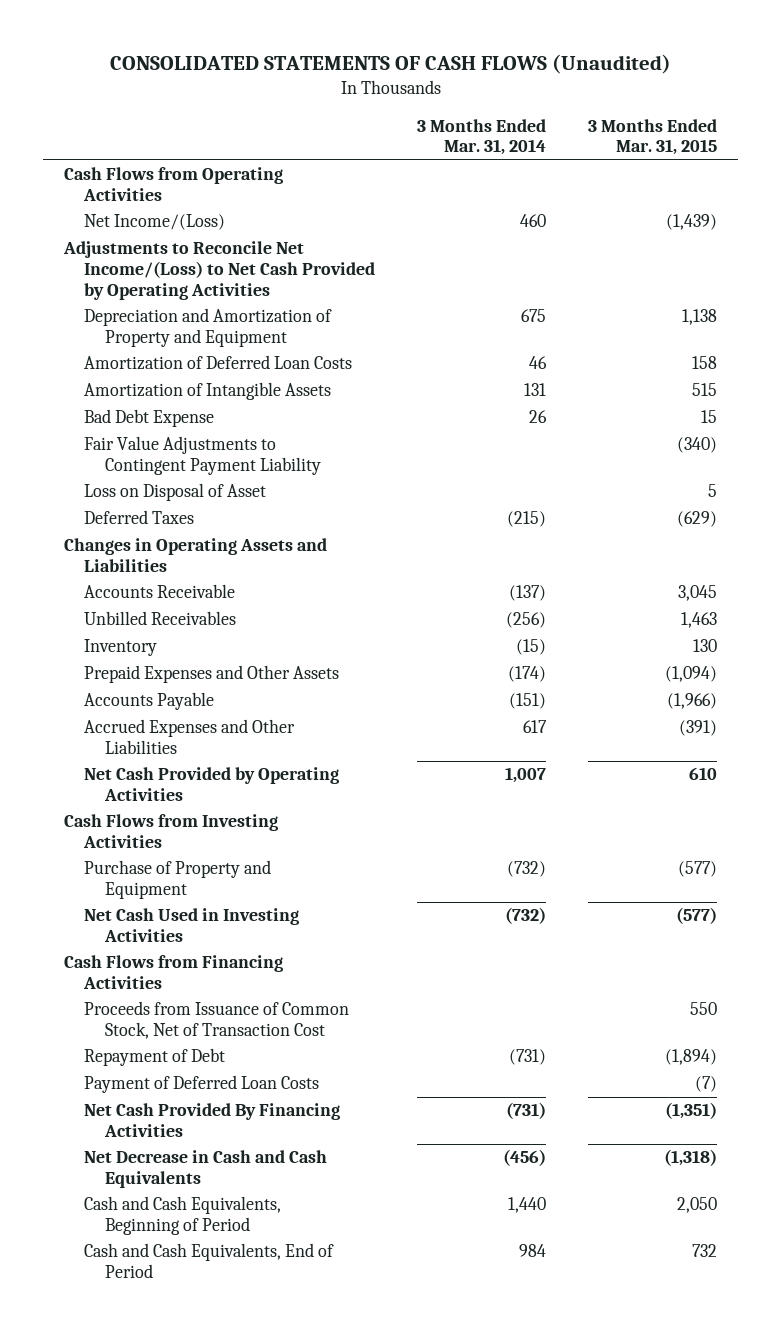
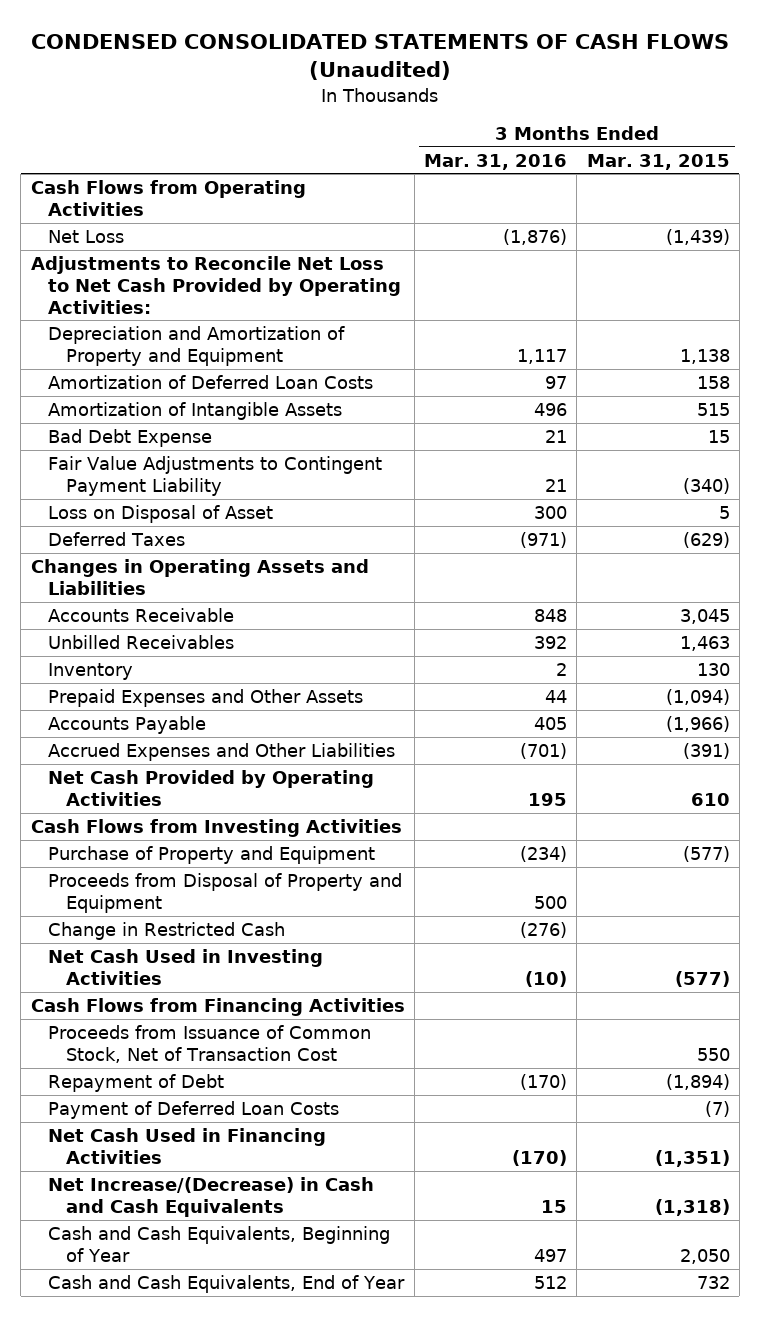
- CONSOLIDATED STATEMENTS OF CASH FLOWS (Unaudited)
+ CONDENSED CONSOLIDATED STATEMENTS OF CASH FLOWS (Unaudited)
- | 3 Months Ended Mar. 31, 2014 | 3 Months Ended Mar. 31, 2015
+ | 3 Months Ended Mar. 31, 2016 | 3 Months Ended Mar. 31, 2015
- Net Income/(Loss) | 460 | (1,439)
- Adjustments to Reconcile Net Income/(Loss) to Net Cash Provided by Operating Activities
+ Net Loss | (1,876) | (1,439)
+ Adjustments to Reconcile Net Loss to Net Cash Provided by Operating Activities:
+ Proceeds from Disposal of Property and Equipment | 500 |
+ Change in Restricted Cash | (276) |
- Net Cash Provided By Financing Activities | (731) | (1,351)
- Net Decrease in Cash and Cash Equivalents | (456) | (1,318)
- Cash and Cash Equivalents, Beginning of Period | 1,440 | 2,050
- Cash and Cash Equivalents, End of Period | 984 | 732
+ Net Cash Used in Financing Activities | (170) | (1,351)
+ Net Increase/(Decrease) in Cash and Cash Equivalents | 15 | (1,318)
+ Cash and Cash Equivalents, Beginning of Year | 497 | 2,050
+ Cash and Cash Equivalents, End of Year | 512 | 732

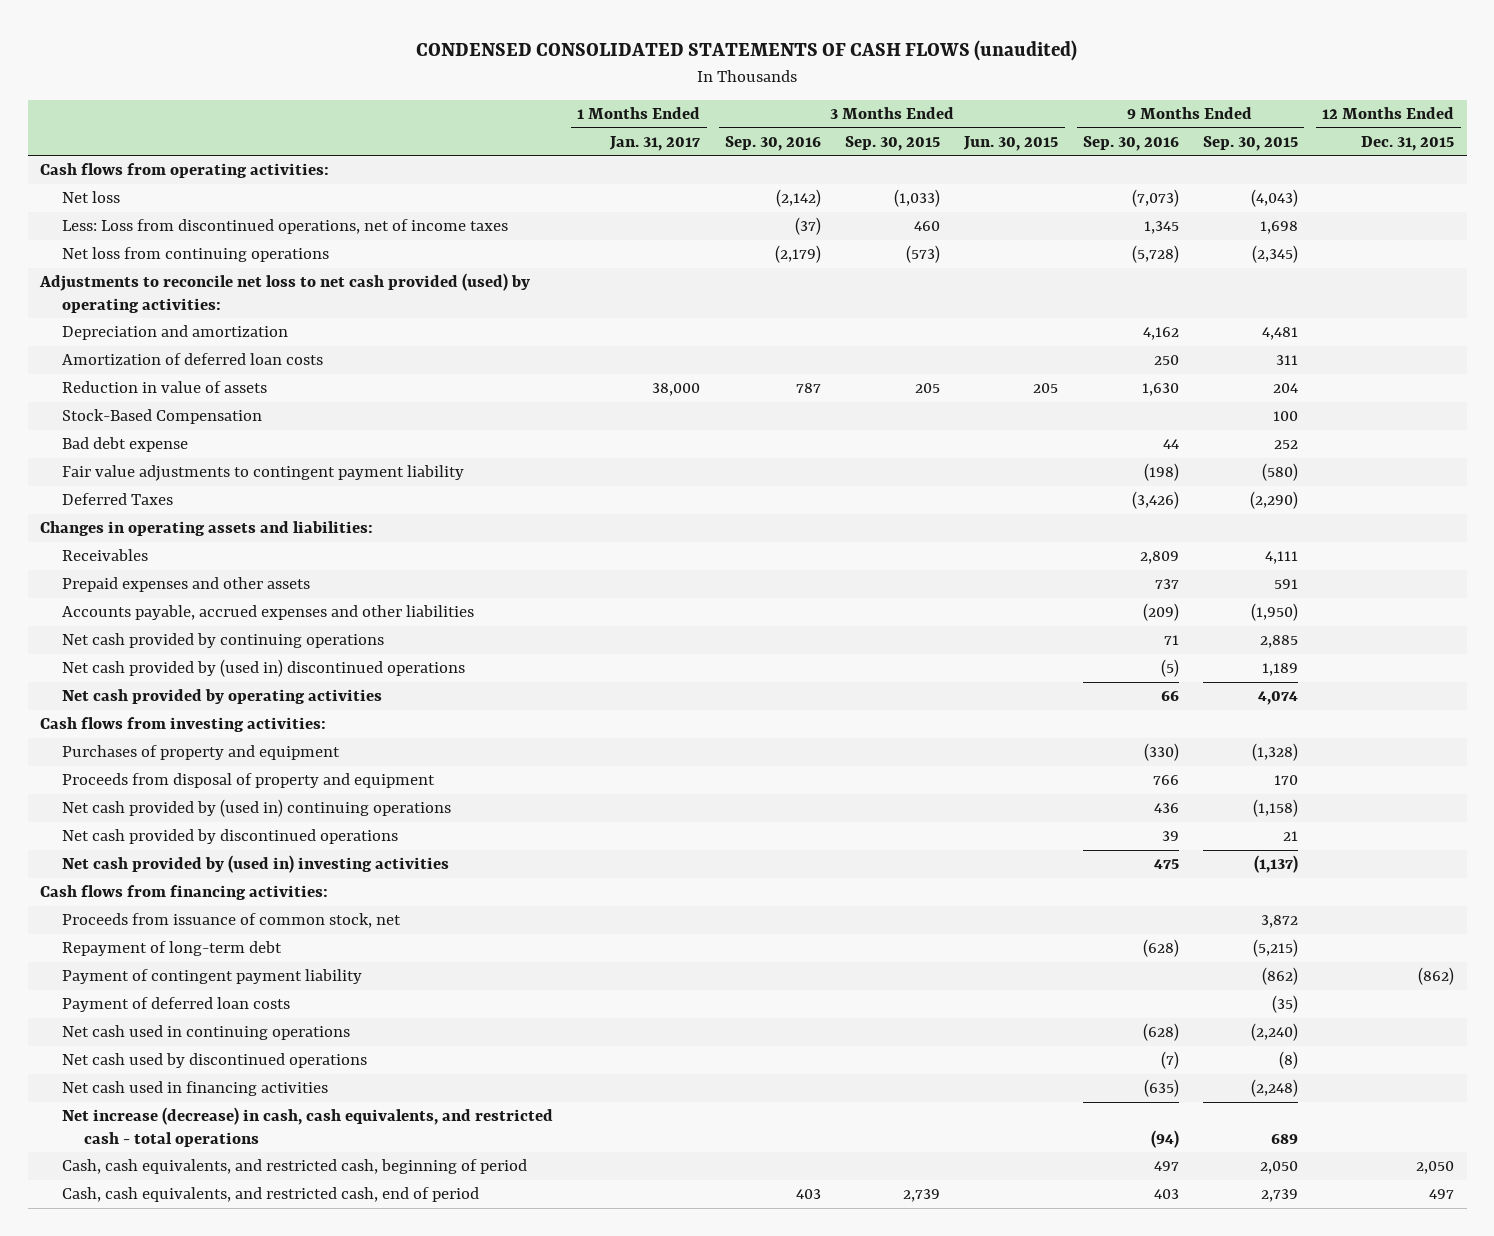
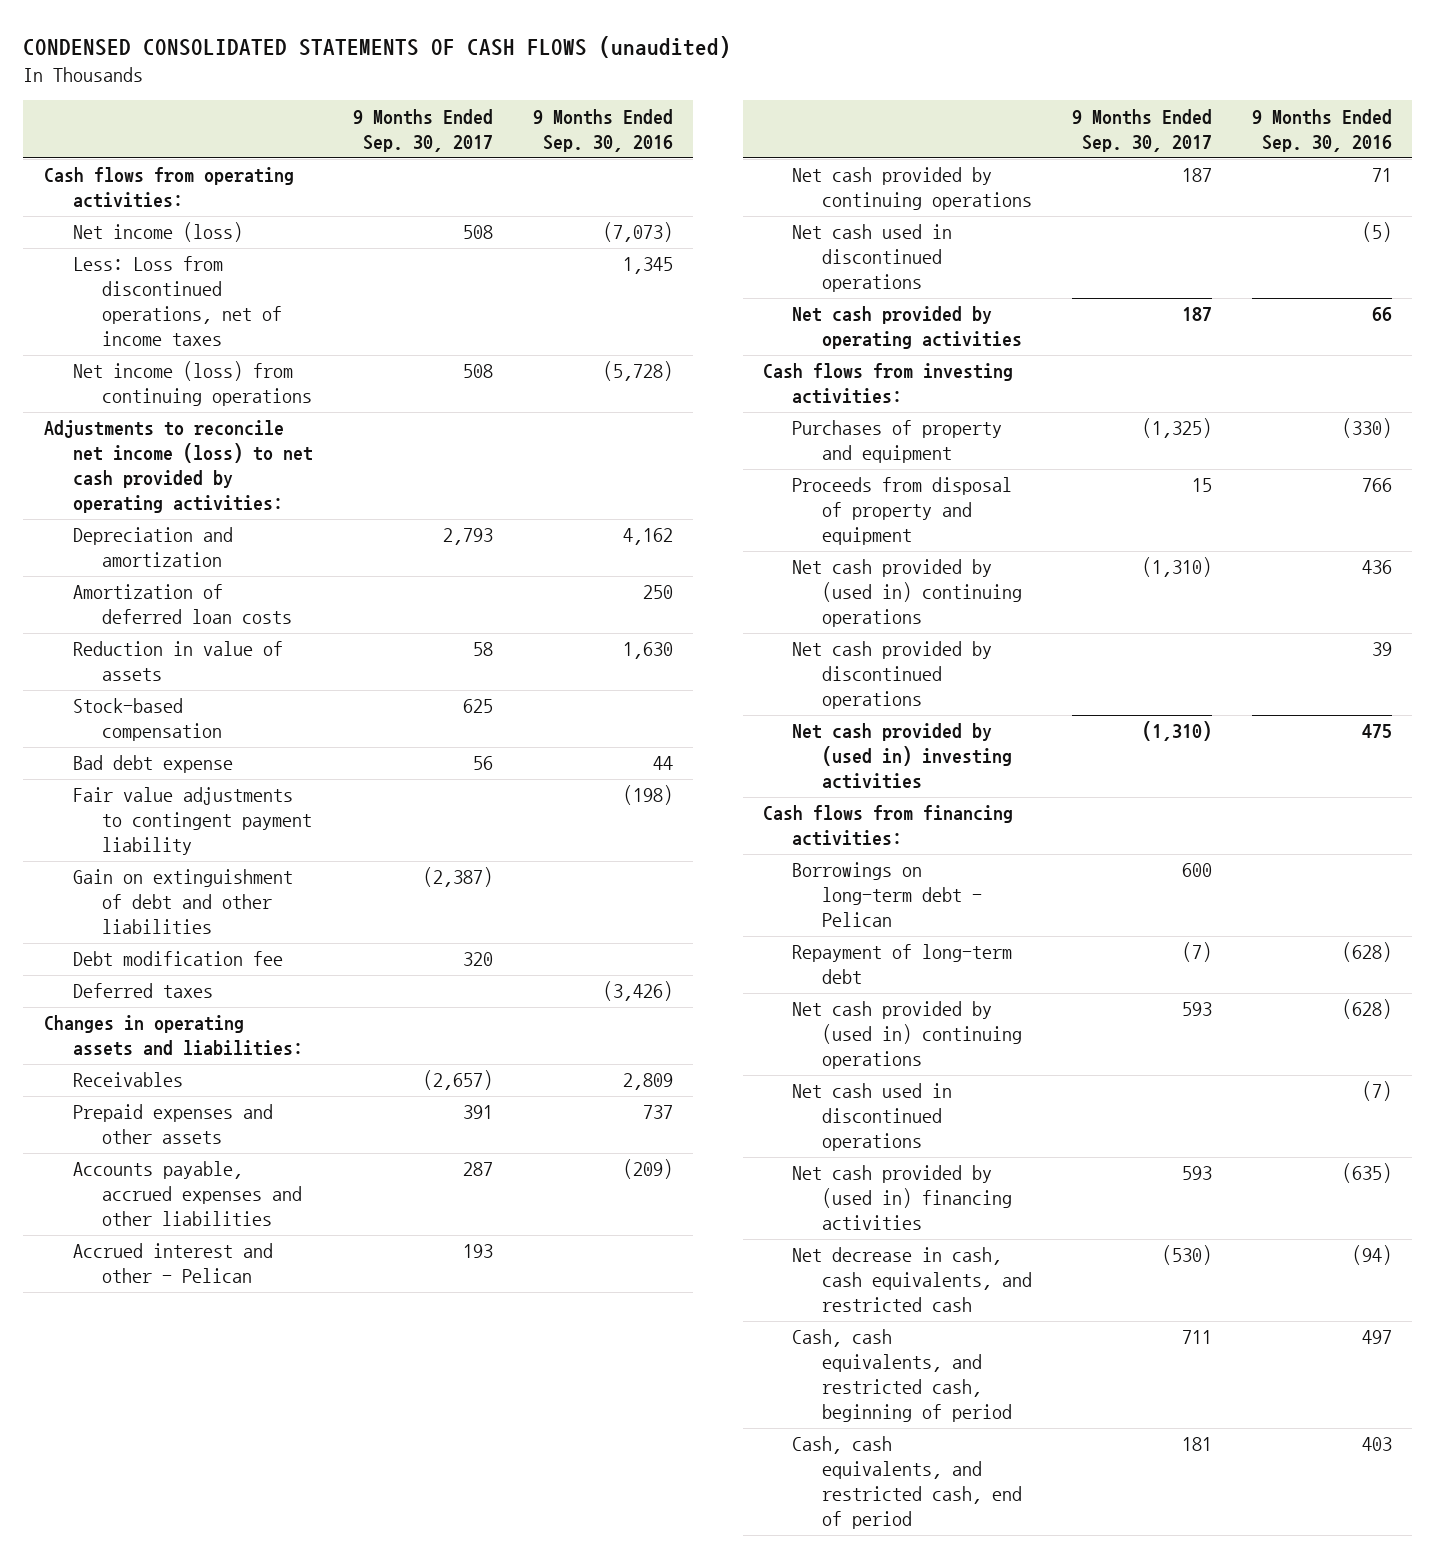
- | 1 Months Ended Jan. 31, 2017 | 3 Months Ended Sep. 30, 2016 | 3 Months Ended Sep. 30, 2015 | 3 Months Ended Jun. 30, 2015 | 9 Months Ended Sep. 30, 2016 | 9 Months Ended Sep. 30, 2015 | 12 Months Ended Dec. 31, 2015
+ | 9 Months Ended Sep. 30, 2017 | 9 Months Ended Sep. 30, 2016
- Net loss | | (2,142) | (1,033) | | (7,073) | (4,043) |
+ Net income (loss) | 508 | (7,073)
- Net loss from continuing operations | | (2,179) | (573) | | (5,728) | (2,345) |
- Adjustments to reconcile net loss to net cash provided (used) by operating activities:
+ Net income (loss) from continuing operations | 508 | (5,728)
+ Adjustments to reconcile net income (loss) to net cash provided by operating activities:
- Stock-Based Compensation | | | | | | 100 |
+ Stock-based compensation | 625 |
- Deferred Taxes | | | | | (3,426) | (2,290) |
+ Gain on extinguishment of debt and other liabilities | (2,387) |
+ Debt modification fee | 320 |
+ Deferred taxes | | (3,426)
+ Accrued interest and other - Pelican | 193 |
- Net cash provided by (used in) discontinued operations | | | | | (5) | 1,189 |
+ Net cash used in discontinued operations | | (5)
- Proceeds from issuance of common stock, net | | | | | | 3,872 |
+ Borrowings on long-term debt - Pelican | 600 |
- Payment of contingent payment liability | | | | | | (862) | (862)
- Payment of deferred loan costs | | | | | | (35) |
- Net cash used in continuing operations | | | | | (628) | (2,240) |
- Net cash used by discontinued operations | | | | | (7) | (8) |
- Net cash used in financing activities | | | | | (635) | (2,248) |
- Net increase (decrease) in cash, cash equivalents, and restricted cash - total operations | | | | | (94) | 689 |
+ Net cash provided by (used in) continuing operations | 593 | (628)
+ Net cash used in discontinued operations | | (7)
+ Net cash provided by (used in) financing activities | 593 | (635)
+ Net decrease in cash, cash equivalents, and restricted cash | (530) | (94)

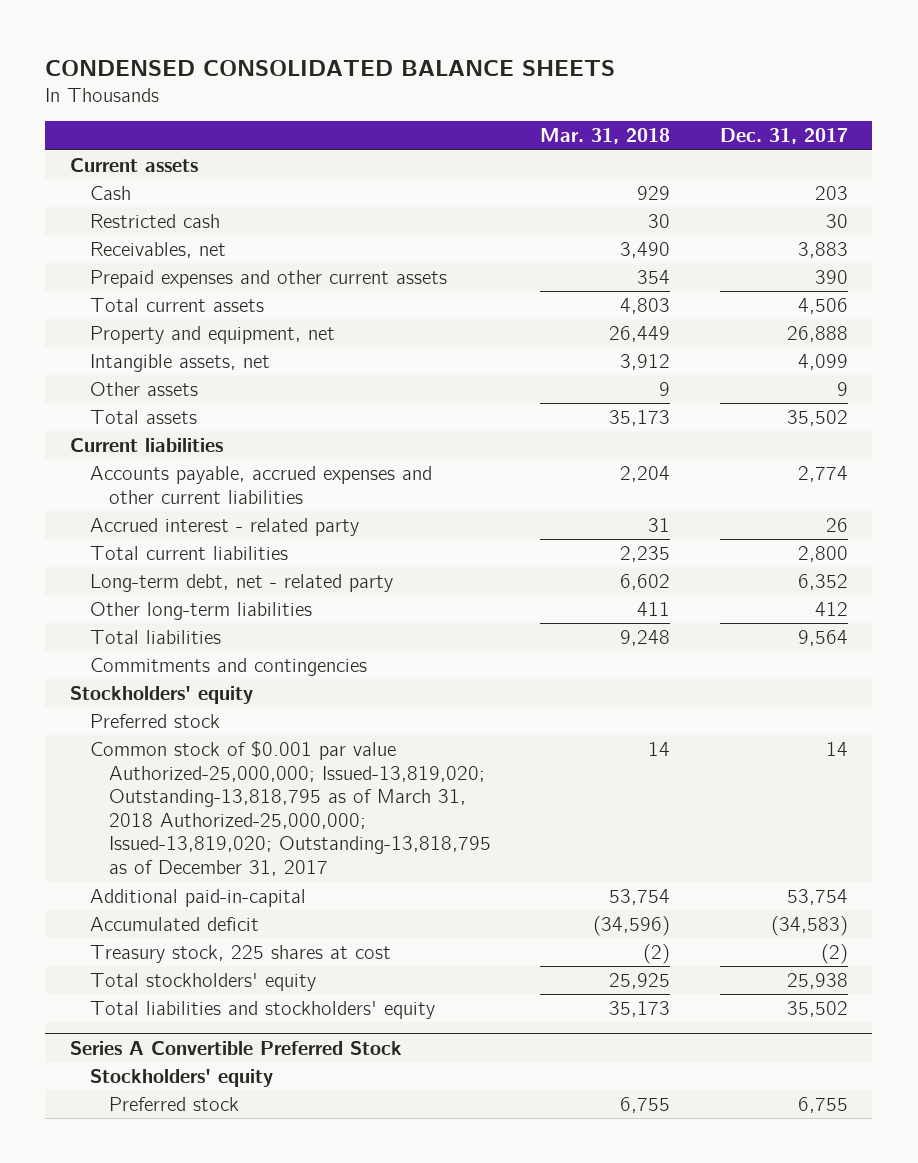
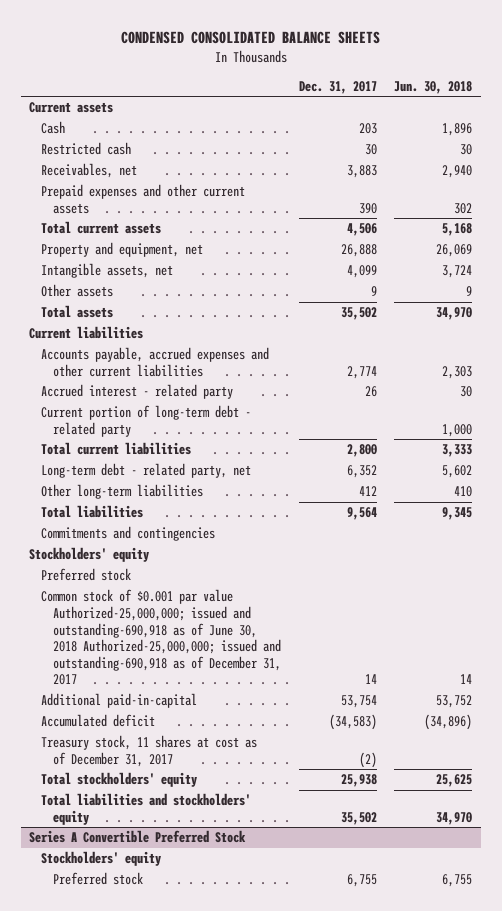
- | Mar. 31, 2018 | Dec. 31, 2017
+ | Dec. 31, 2017 | Jun. 30, 2018
+ Current portion of long-term debt - related party | | 1,000
- Long-term debt, net - related party | 6,602 | 6,352
+ Long-term debt - related party, net | 6,352 | 5,602
- Common stock of $0.001 par value Authorized-25,000,000; Issued-13,819,020; Outstanding-13,818,795 as of March 31, 2018 Authorized-25,000,000; Issued-13,819,020; Outstanding-13,818,795 as of December 31, 2017 | 14 | 14
+ Common stock of $0.001 par value Authorized-25,000,000; issued and outstanding-690,918 as of June 30, 2018 Authorized-25,000,000; issued and outstanding-690,918 as of December 31, 2017 | 14 | 14
- Treasury stock, 225 shares at cost | (2) | (2)
+ Treasury stock, 11 shares at cost as of December 31, 2017 | (2) |

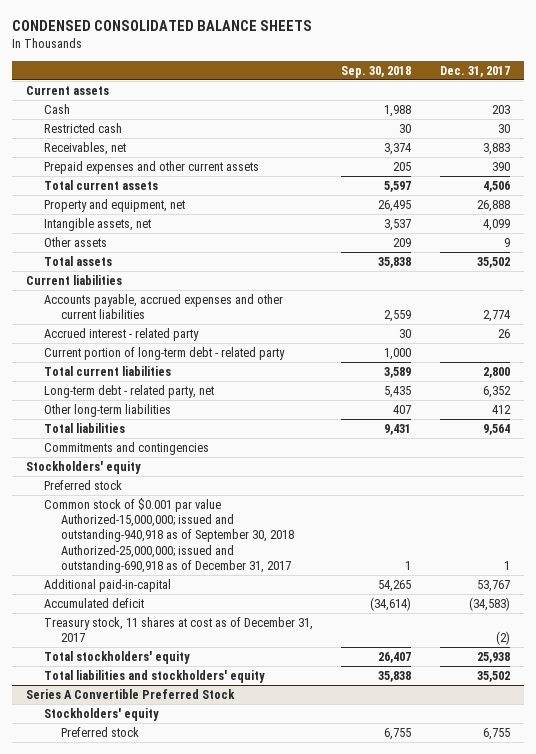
- | Dec. 31, 2017 | Jun. 30, 2018
+ | Sep. 30, 2018 | Dec. 31, 2017
- Common stock of $0.001 par value Authorized-25,000,000; issued and outstanding-690,918 as of June 30, 2018 Authorized-25,000,000; issued and outstanding-690,918 as of December 31, 2017 | 14 | 14
- Additional paid-in-capital | 53,754 | 53,752
+ Common stock of $0.001 par value Authorized-15,000,000; issued and outstanding-940,918 as of September 30, 2018 Authorized-25,000,000; issued and outstanding-690,918 as of December 31, 2017 | 1 | 1
+ Additional paid-in-capital | 54,265 | 53,767

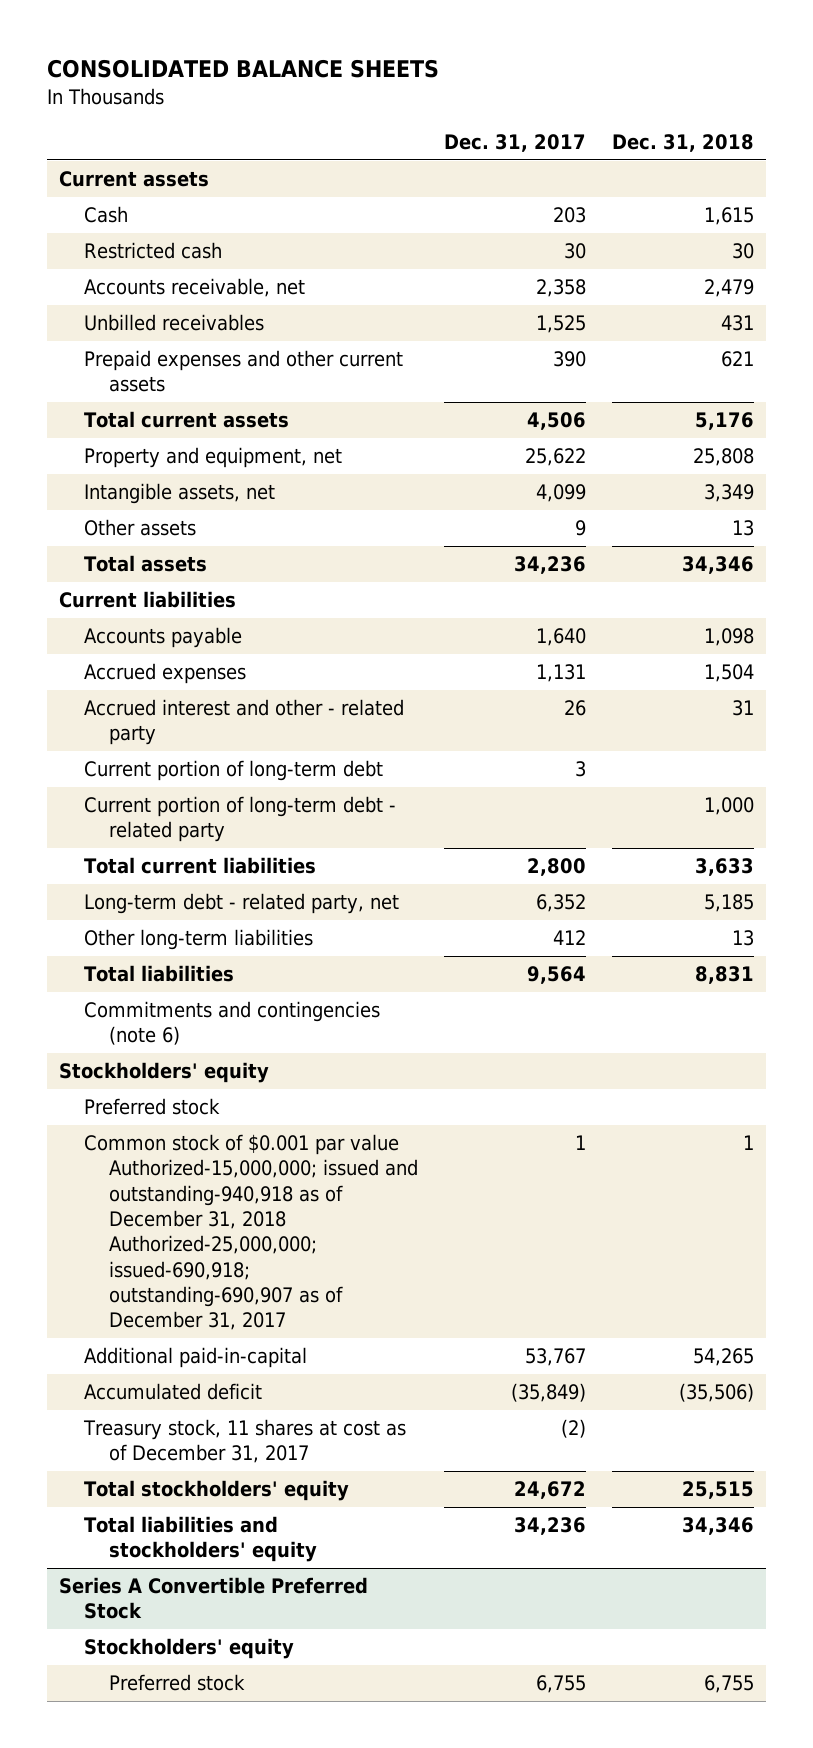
- CONDENSED CONSOLIDATED BALANCE SHEETS
+ CONSOLIDATED BALANCE SHEETS
- | Sep. 30, 2018 | Dec. 31, 2017
+ | Dec. 31, 2017 | Dec. 31, 2018
- Receivables, net | 3,374 | 3,883
+ Accounts receivable, net | 2,358 | 2,479
+ Unbilled receivables | 1,525 | 431
- Property and equipment, net | 26,495 | 26,888
+ Property and equipment, net | 25,622 | 25,808
- Total assets | 35,838 | 35,502
+ Total assets | 34,236 | 34,346
- Accounts payable, accrued expenses and other current liabilities | 2,559 | 2,774
- Accrued interest - related party | 30 | 26
+ Accounts payable | 1,640 | 1,098
+ Accrued expenses | 1,131 | 1,504
+ Accrued interest and other - related party | 26 | 31
+ Current portion of long-term debt | 3 |
- Commitments and contingencies
+ Commitments and contingencies (note 6)
- Common stock of $0.001 par value Authorized-15,000,000; issued and outstanding-940,918 as of September 30, 2018 Authorized-25,000,000; issued and outstanding-690,918 as of December 31, 2017 | 1 | 1
+ Common stock of $0.001 par value Authorized-15,000,000; issued and outstanding-940,918 as of December 31, 2018 Authorized-25,000,000; issued-690,918; outstanding-690,907 as of December 31, 2017 | 1 | 1
- Accumulated deficit | (34,614) | (34,583)
+ Accumulated deficit | (35,849) | (35,506)
- Total stockholders' equity | 26,407 | 25,938
- Total liabilities and stockholders' equity | 35,838 | 35,502
+ Total stockholders' equity | 24,672 | 25,515
+ Total liabilities and stockholders' equity | 34,236 | 34,346

